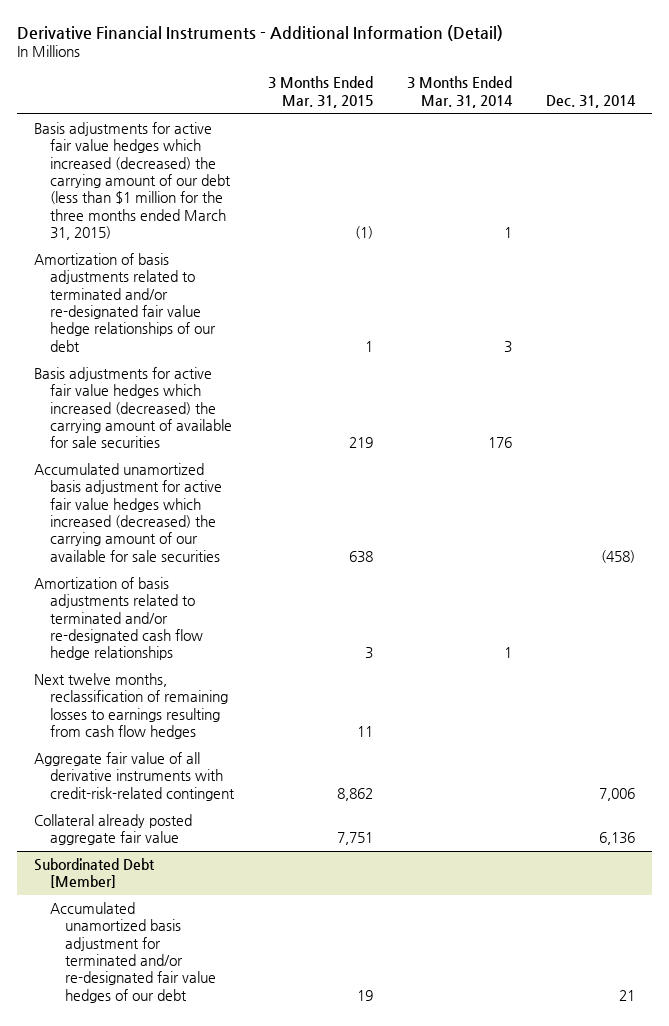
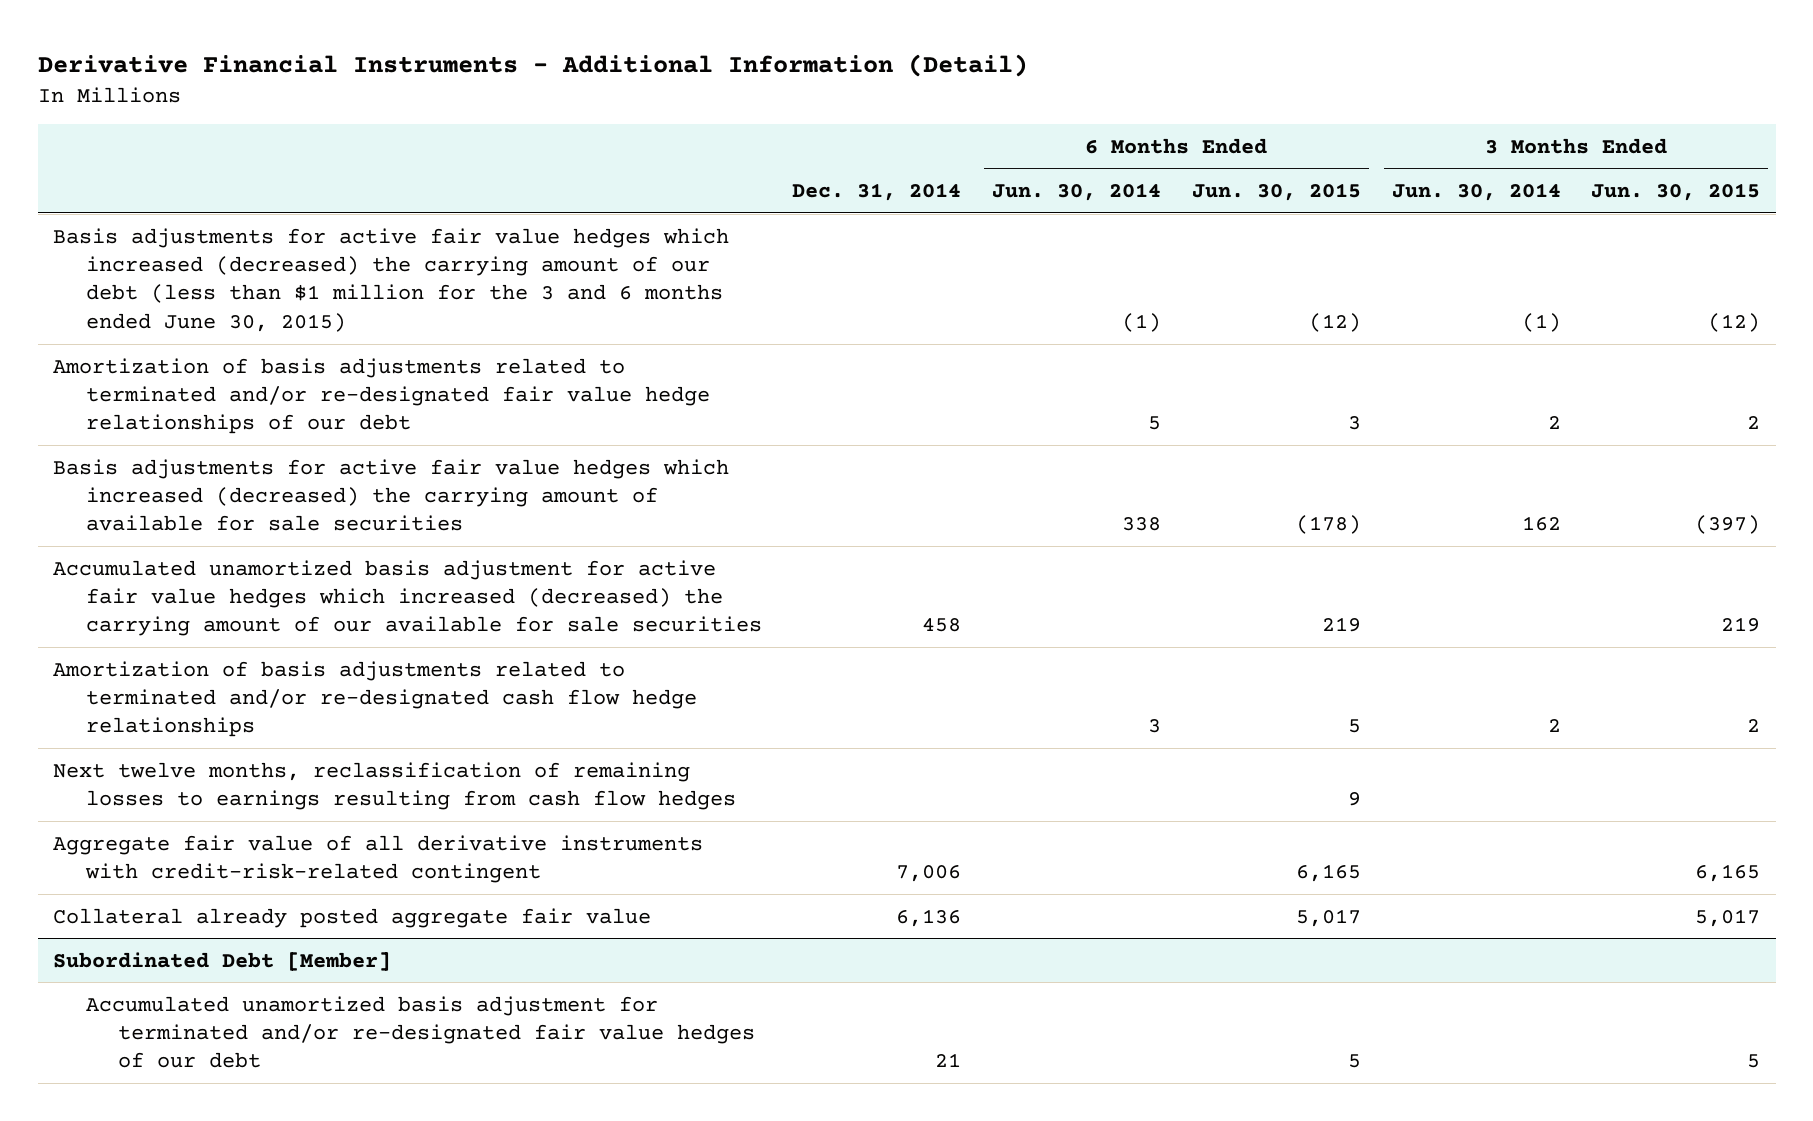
- | 3 Months Ended Mar. 31, 2015 | 3 Months Ended Mar. 31, 2014 | Dec. 31, 2014
+ | Dec. 31, 2014 | 6 Months Ended Jun. 30, 2014 | 6 Months Ended Jun. 30, 2015 | 3 Months Ended Jun. 30, 2014 | 3 Months Ended Jun. 30, 2015
- Basis adjustments for active fair value hedges which increased (decreased) the carrying amount of our debt (less than $1 million for the three months ended March 31, 2015) | (1) | 1 |
+ Basis adjustments for active fair value hedges which increased (decreased) the carrying amount of our debt (less than $1 million for the 3 and 6 months ended June 30, 2015) | | (1) | (12) | (1) | (12)
- Accumulated unamortized basis adjustment for active fair value hedges which increased (decreased) the carrying amount of our available for sale securities | 638 | | (458)
+ Accumulated unamortized basis adjustment for active fair value hedges which increased (decreased) the carrying amount of our available for sale securities | 458 | | 219 | | 219

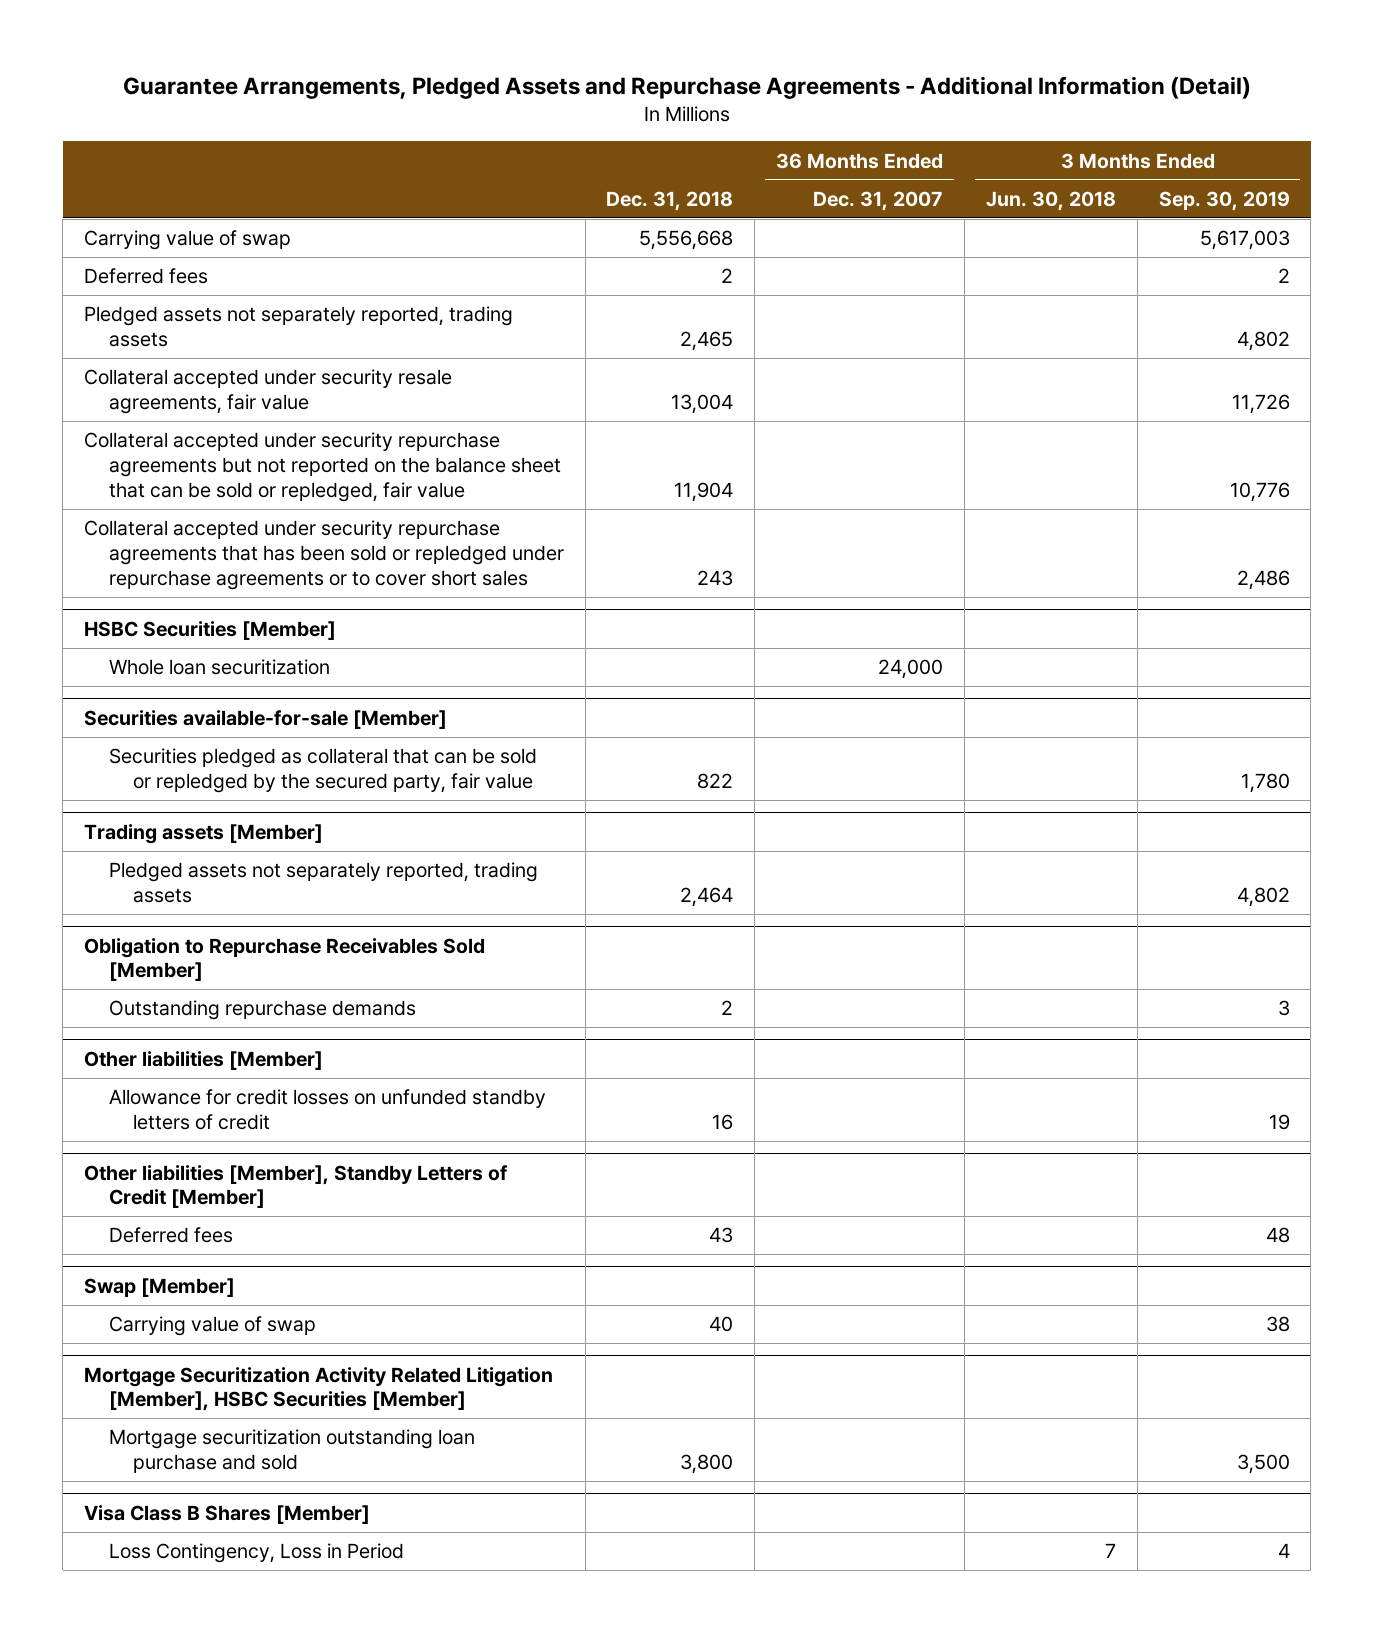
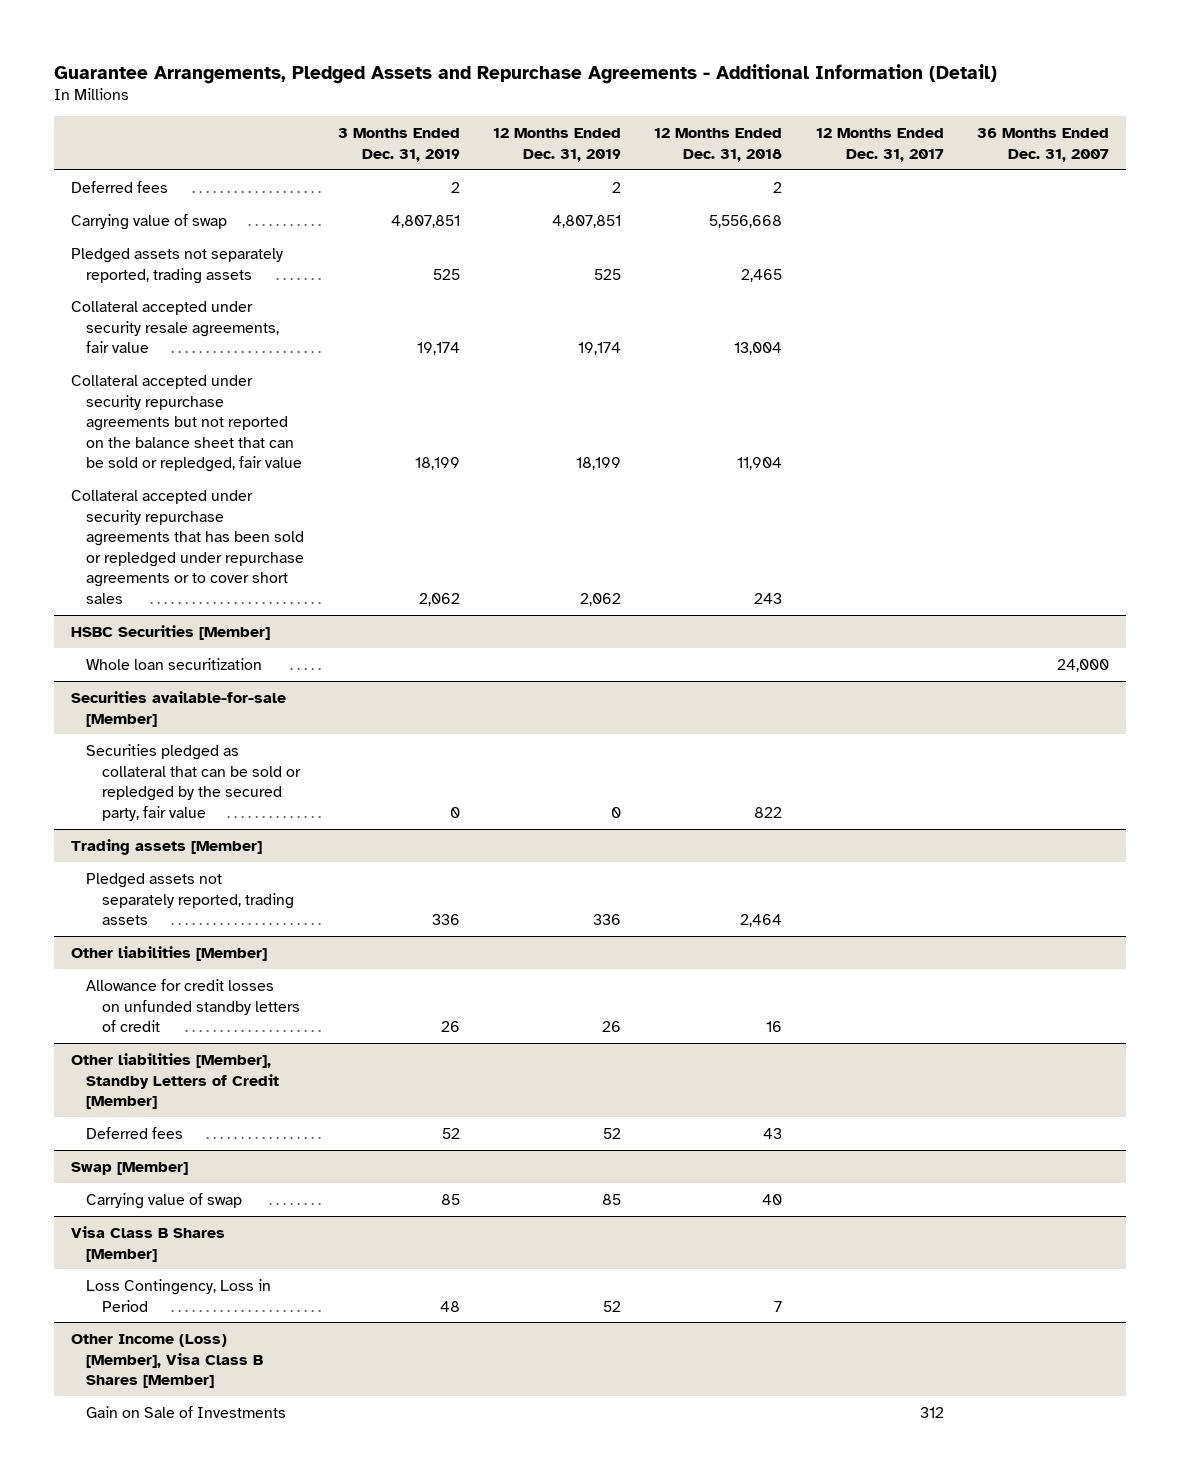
- | Dec. 31, 2018 | 36 Months Ended Dec. 31, 2007 | 3 Months Ended Jun. 30, 2018 | 3 Months Ended Sep. 30, 2019
+ | 3 Months Ended Dec. 31, 2019 | 12 Months Ended Dec. 31, 2019 | 12 Months Ended Dec. 31, 2018 | 12 Months Ended Dec. 31, 2017 | 36 Months Ended Dec. 31, 2007
moved down: Carrying value of swap | 4,807,851 | 4,807,851 | 5,556,668 | |
- Obligation to Repurchase Receivables Sold [Member]
- Outstanding repurchase demands | 2 | | | 3
- Mortgage Securitization Activity Related Litigation [Member], HSBC Securities [Member]
- Mortgage securitization outstanding loan purchase and sold | 3,800 | | | 3,500
+ Other Income (Loss) [Member], Visa Class B Shares [Member]
+ Gain on Sale of Investments | | | | 312 |

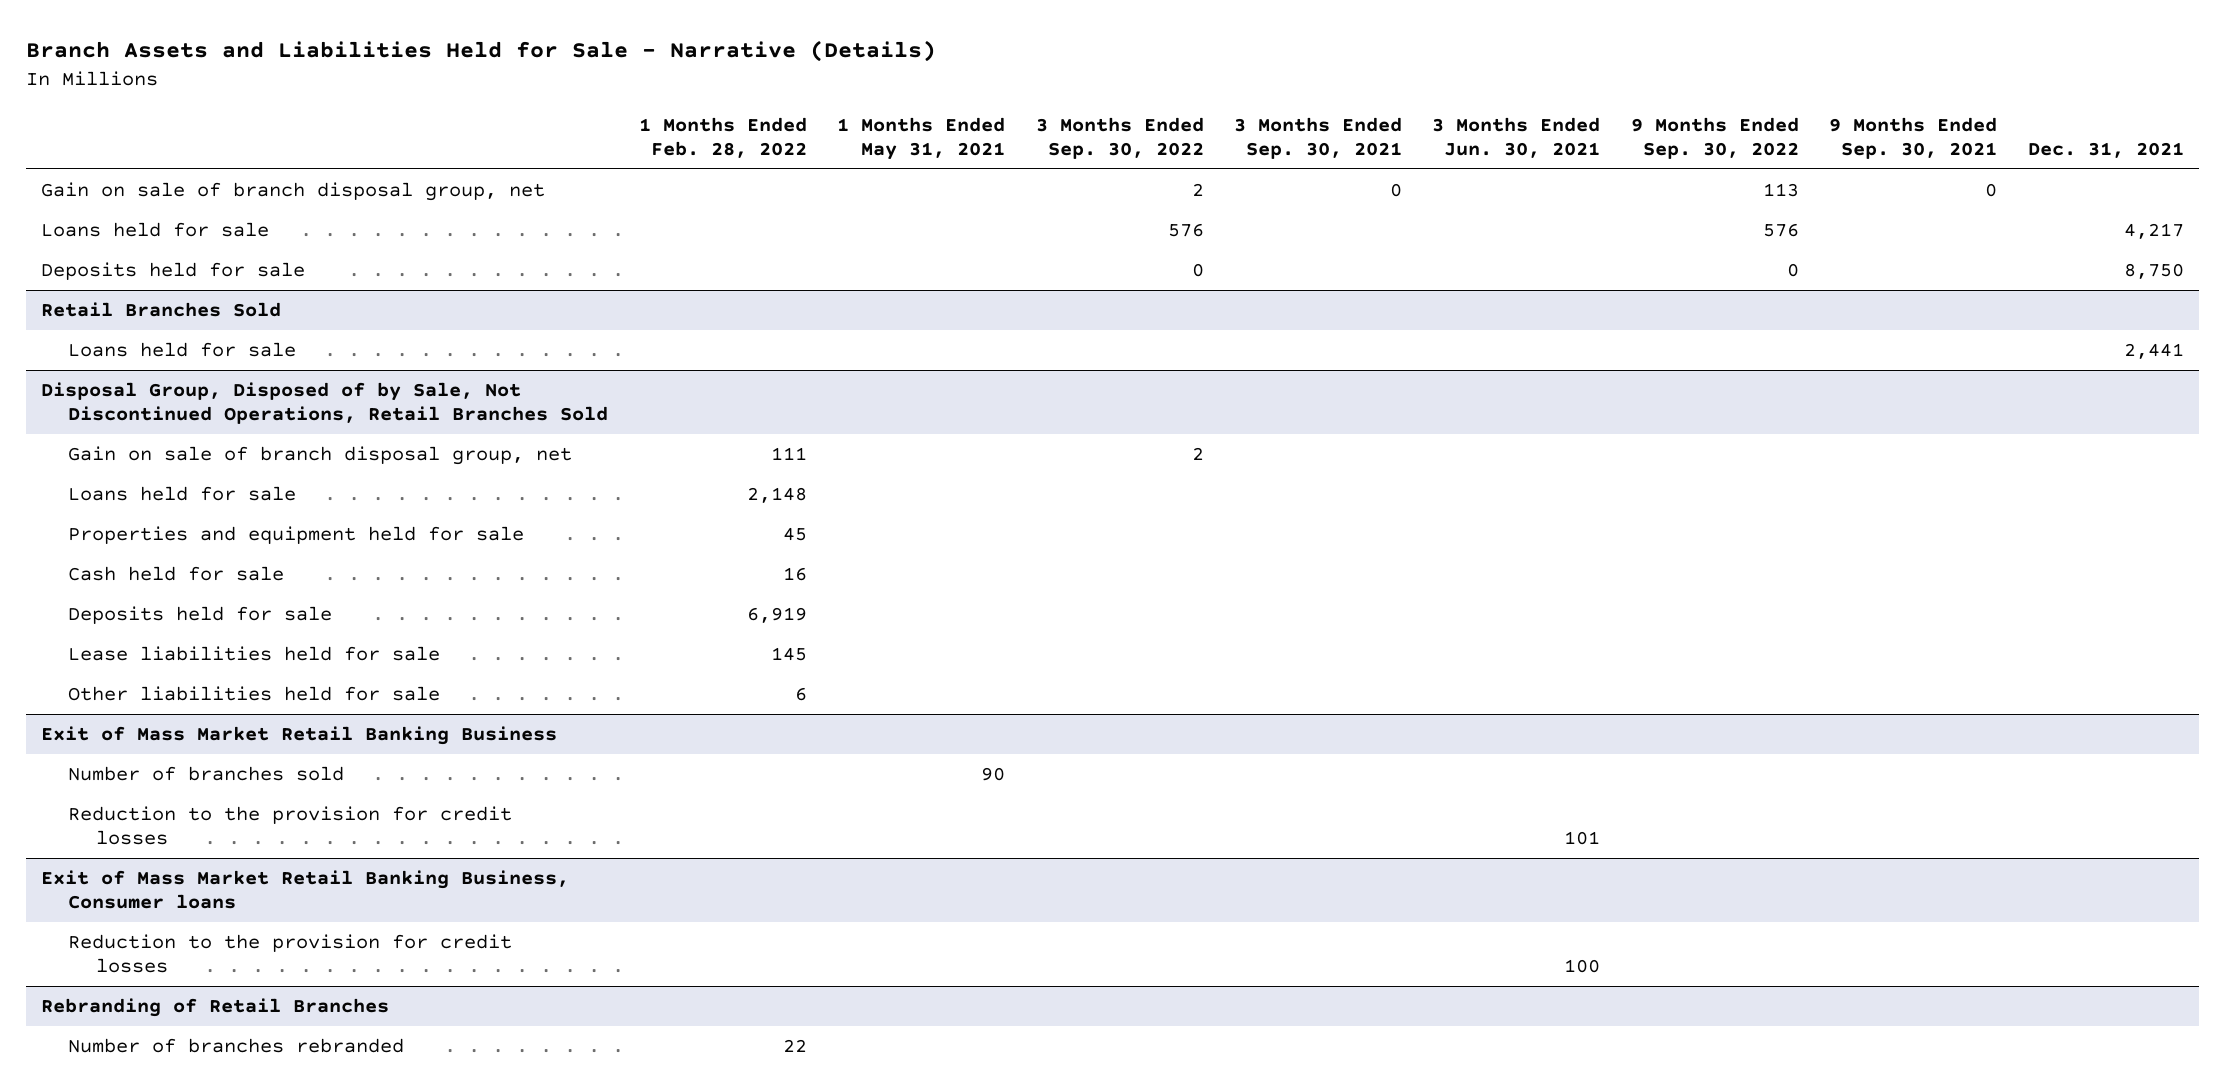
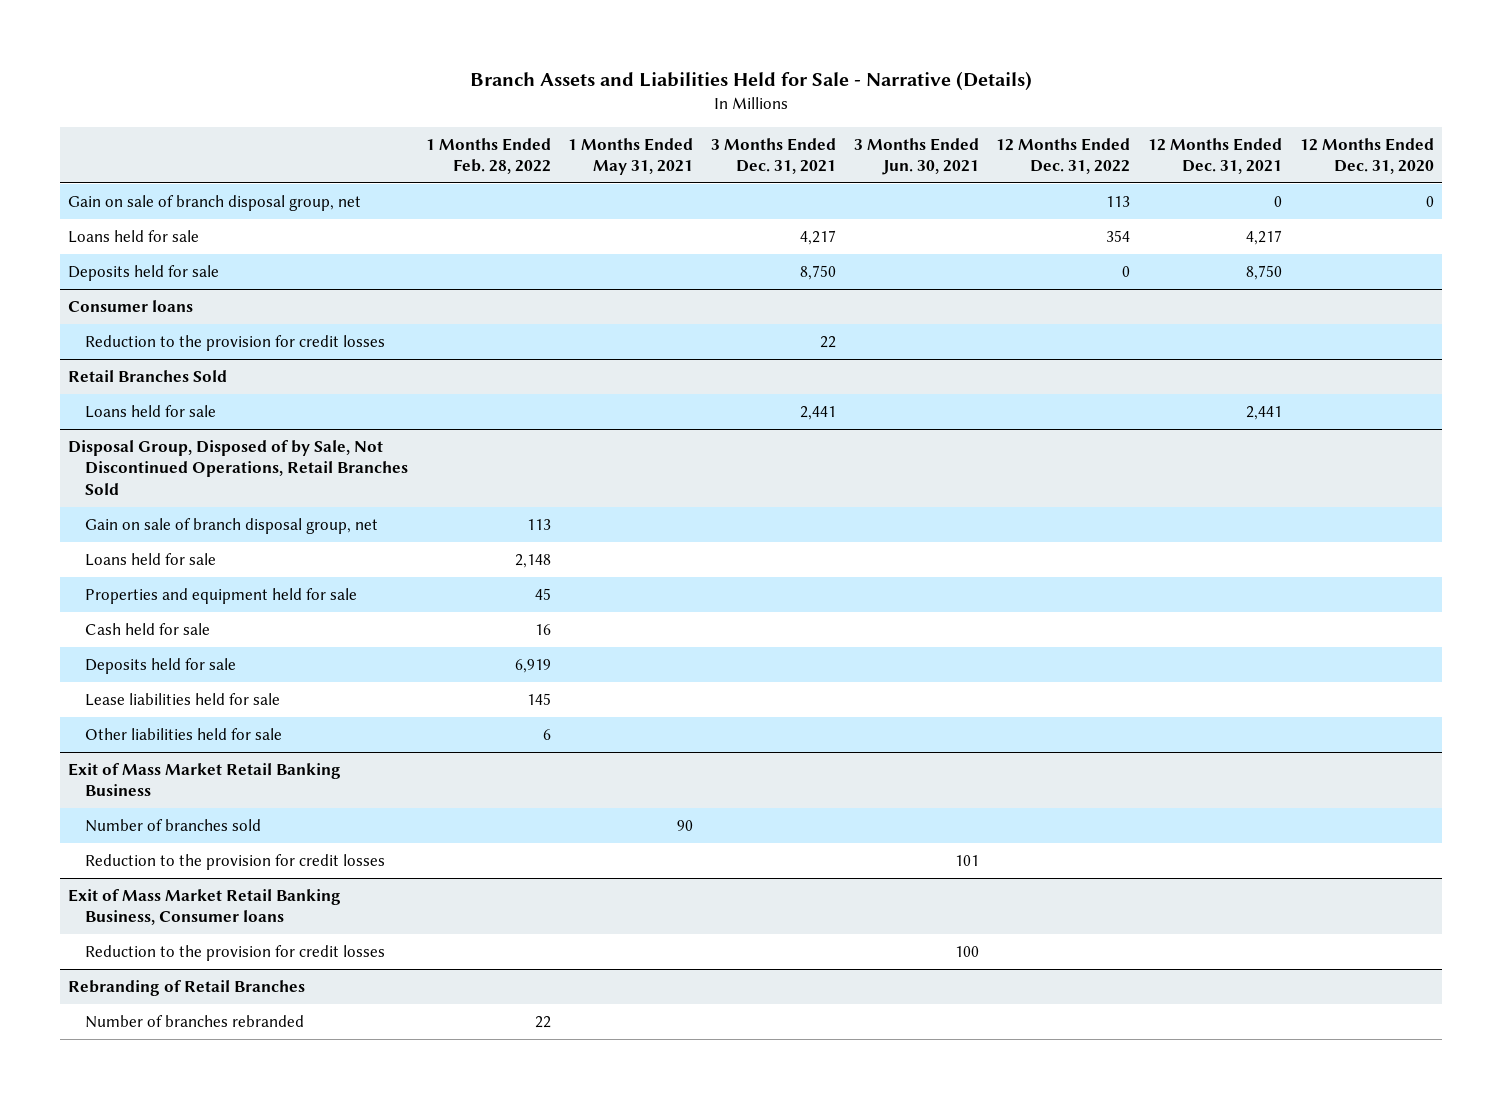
- | 1 Months Ended Feb. 28, 2022 | 1 Months Ended May 31, 2021 | 3 Months Ended Sep. 30, 2022 | 3 Months Ended Sep. 30, 2021 | 3 Months Ended Jun. 30, 2021 | 9 Months Ended Sep. 30, 2022 | 9 Months Ended Sep. 30, 2021 | Dec. 31, 2021
+ | 1 Months Ended Feb. 28, 2022 | 1 Months Ended May 31, 2021 | 3 Months Ended Dec. 31, 2021 | 3 Months Ended Jun. 30, 2021 | 12 Months Ended Dec. 31, 2022 | 12 Months Ended Dec. 31, 2021 | 12 Months Ended Dec. 31, 2020
+ Consumer loans
+ Reduction to the provision for credit losses | | | 22 | | | |
@ Disposal Group, Disposed of by Sale, Not Discontinued Operations, Retail Branches Sold
- Gain on sale of branch disposal group, net | 111 | | 2 | | | | |
+ Gain on sale of branch disposal group, net | 113 | | | | | |

